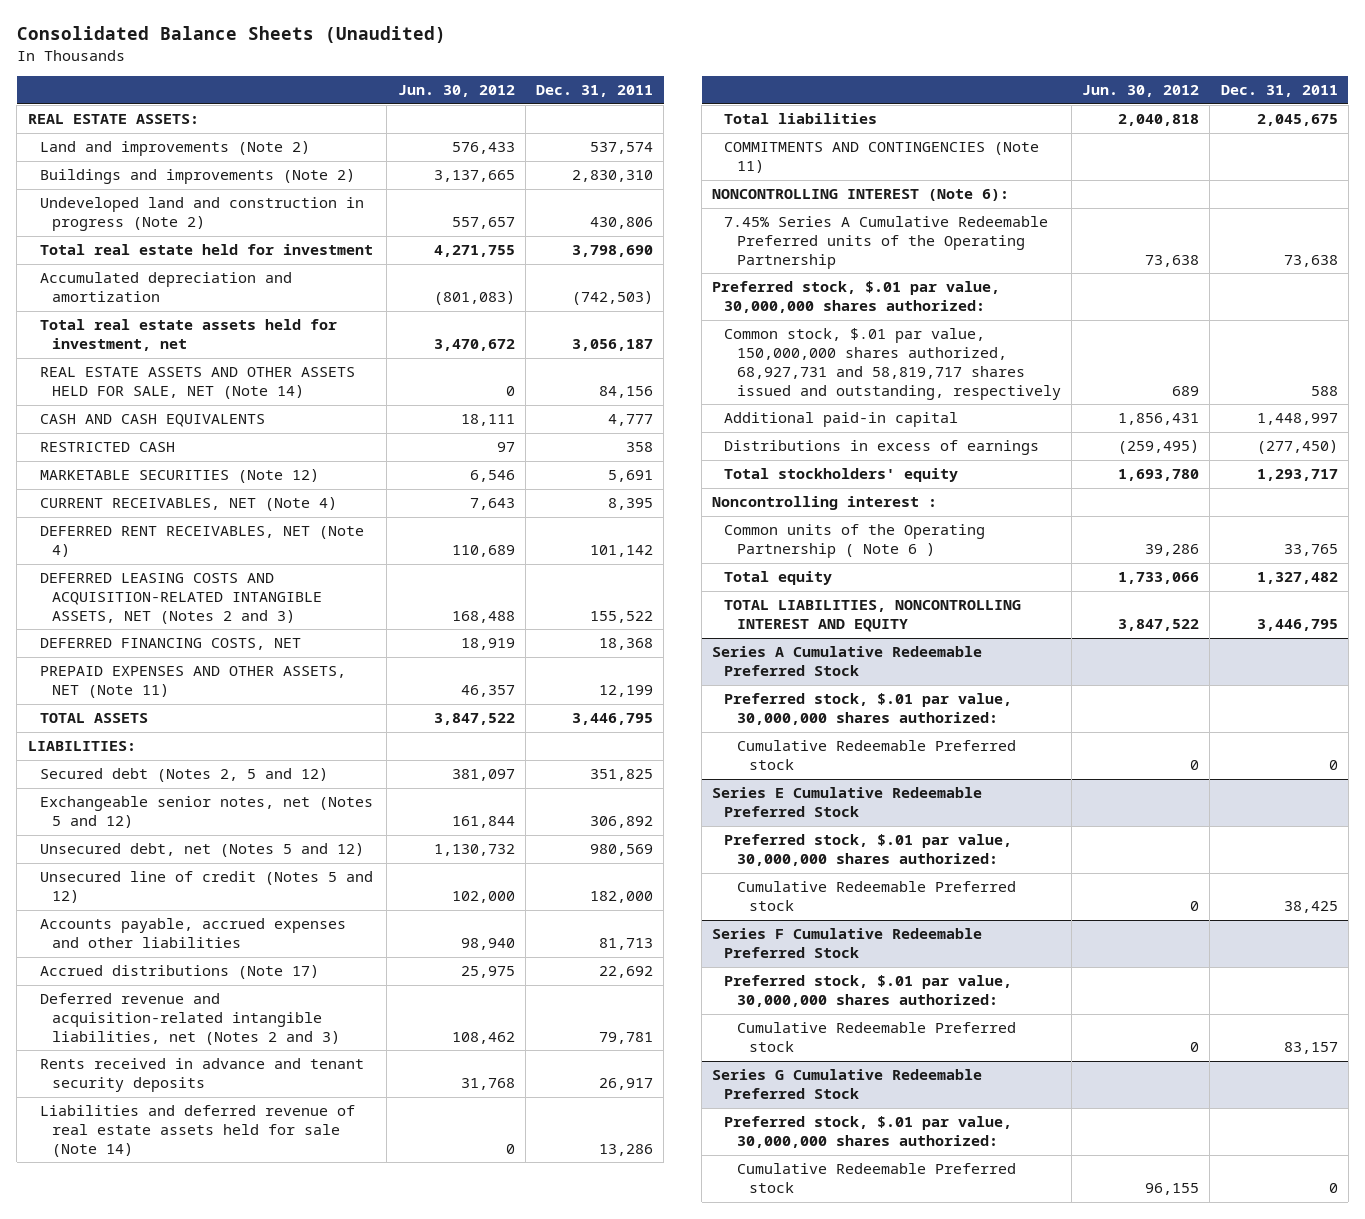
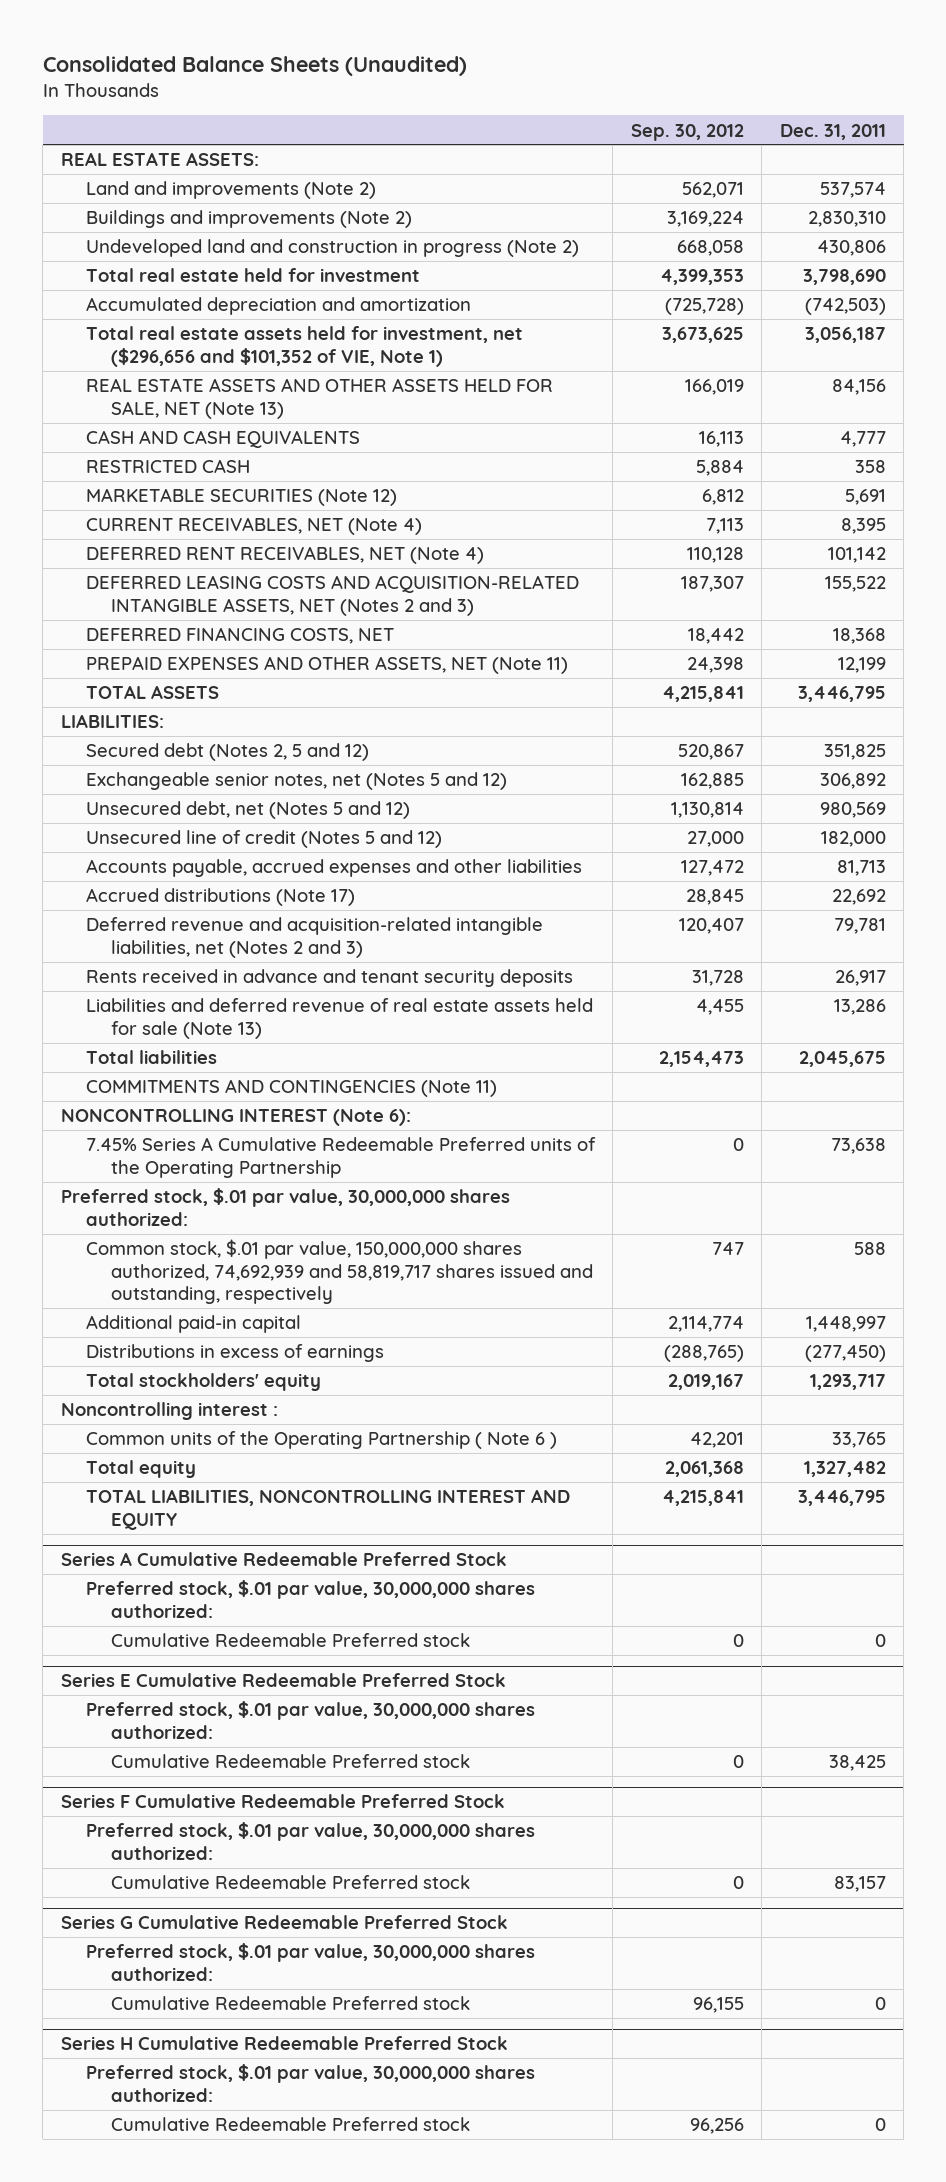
- | Jun. 30, 2012 | Dec. 31, 2011
+ | Sep. 30, 2012 | Dec. 31, 2011
- Total real estate assets held for investment, net | 3,470,672 | 3,056,187
- REAL ESTATE ASSETS AND OTHER ASSETS HELD FOR SALE, NET (Note 14) | 0 | 84,156
+ Total real estate assets held for investment, net ($296,656 and $101,352 of VIE, Note 1) | 3,673,625 | 3,056,187
+ REAL ESTATE ASSETS AND OTHER ASSETS HELD FOR SALE, NET (Note 13) | 166,019 | 84,156
- Liabilities and deferred revenue of real estate assets held for sale (Note 14) | 0 | 13,286
+ Liabilities and deferred revenue of real estate assets held for sale (Note 13) | 4,455 | 13,286
- Common stock, $.01 par value, 150,000,000 shares authorized, 68,927,731 and 58,819,717 shares issued and outstanding, respectively | 689 | 588
+ Common stock, $.01 par value, 150,000,000 shares authorized, 74,692,939 and 58,819,717 shares issued and outstanding, respectively | 747 | 588
+ Series H Cumulative Redeemable Preferred Stock
+ Preferred stock, $.01 par value, 30,000,000 shares authorized:
+ Cumulative Redeemable Preferred stock | 96,256 | 0

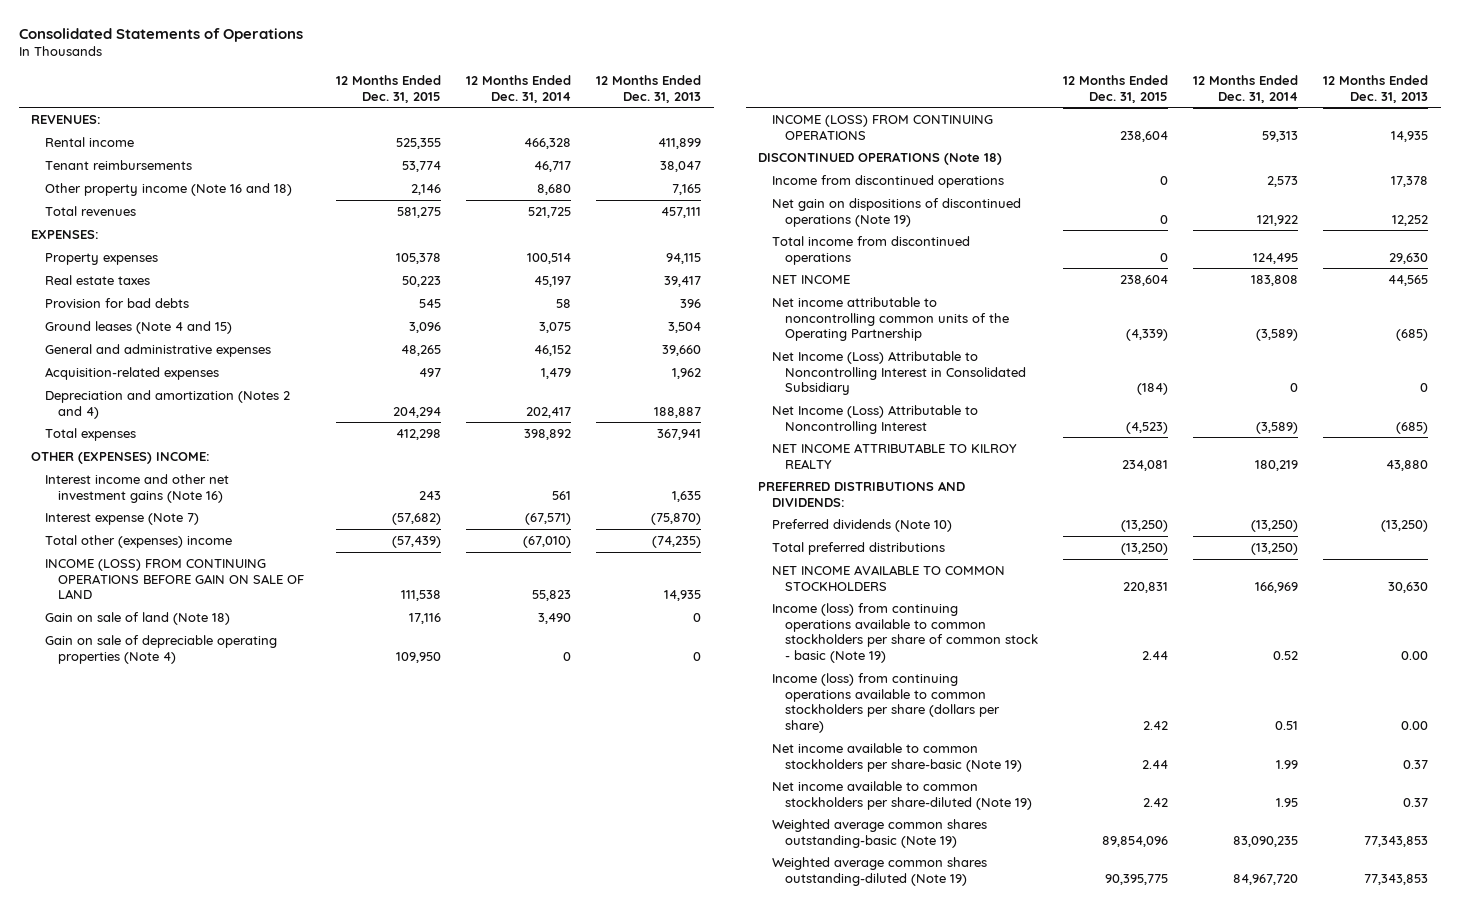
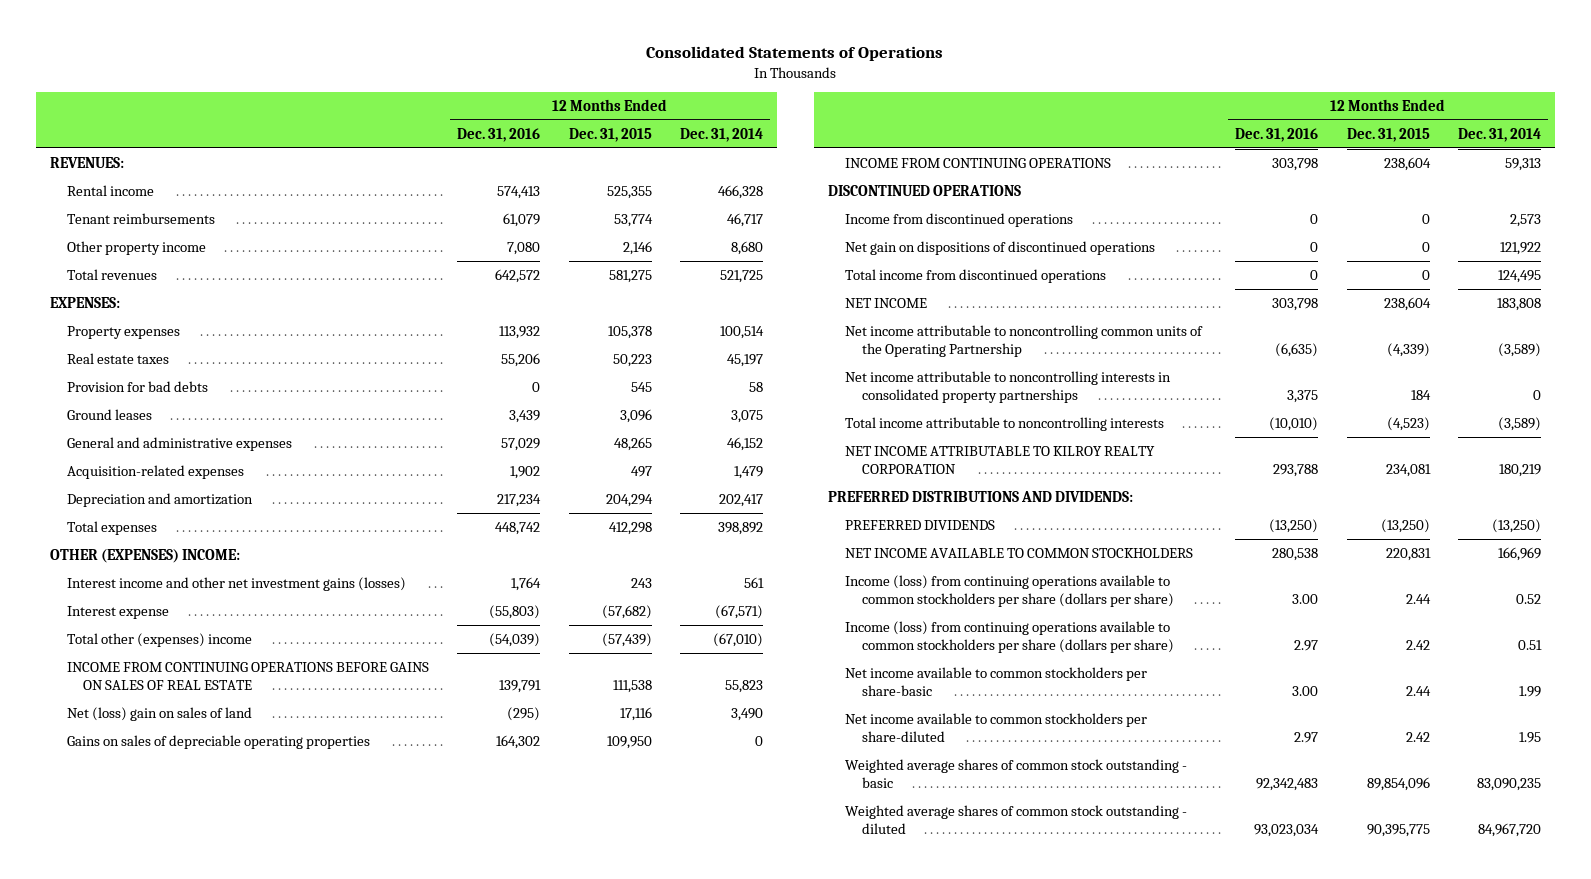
- | 12 Months Ended Dec. 31, 2015 | 12 Months Ended Dec. 31, 2014 | 12 Months Ended Dec. 31, 2013
+ | 12 Months Ended Dec. 31, 2016 | 12 Months Ended Dec. 31, 2015 | 12 Months Ended Dec. 31, 2014
- Other property income (Note 16 and 18) | 2,146 | 8,680 | 7,165
+ Other property income | 7,080 | 2,146 | 8,680
- Ground leases (Note 4 and 15) | 3,096 | 3,075 | 3,504
+ Ground leases | 3,439 | 3,096 | 3,075
- Depreciation and amortization (Notes 2 and 4) | 204,294 | 202,417 | 188,887
+ Depreciation and amortization | 217,234 | 204,294 | 202,417
- Interest income and other net investment gains (Note 16) | 243 | 561 | 1,635
- Interest expense (Note 7) | (57,682) | (67,571) | (75,870)
+ Interest income and other net investment gains (losses) | 1,764 | 243 | 561
+ Interest expense | (55,803) | (57,682) | (67,571)
- INCOME (LOSS) FROM CONTINUING OPERATIONS BEFORE GAIN ON SALE OF LAND | 111,538 | 55,823 | 14,935
- Gain on sale of land (Note 18) | 17,116 | 3,490 | 0
- Gain on sale of depreciable operating properties (Note 4) | 109,950 | 0 | 0
- INCOME (LOSS) FROM CONTINUING OPERATIONS | 238,604 | 59,313 | 14,935
- DISCONTINUED OPERATIONS (Note 18)
+ INCOME FROM CONTINUING OPERATIONS BEFORE GAINS ON SALES OF REAL ESTATE | 139,791 | 111,538 | 55,823
+ Net (loss) gain on sales of land | (295) | 17,116 | 3,490
+ Gains on sales of depreciable operating properties | 164,302 | 109,950 | 0
+ INCOME FROM CONTINUING OPERATIONS | 303,798 | 238,604 | 59,313
+ DISCONTINUED OPERATIONS
- Net gain on dispositions of discontinued operations (Note 19) | 0 | 121,922 | 12,252
+ Net gain on dispositions of discontinued operations | 0 | 0 | 121,922
- Net Income (Loss) Attributable to Noncontrolling Interest in Consolidated Subsidiary | (184) | 0 | 0
- Net Income (Loss) Attributable to Noncontrolling Interest | (4,523) | (3,589) | (685)
- NET INCOME ATTRIBUTABLE TO KILROY REALTY | 234,081 | 180,219 | 43,880
+ Net income attributable to noncontrolling interests in consolidated property partnerships | 3,375 | 184 | 0
+ Total income attributable to noncontrolling interests | (10,010) | (4,523) | (3,589)
+ NET INCOME ATTRIBUTABLE TO KILROY REALTY CORPORATION | 293,788 | 234,081 | 180,219
- Preferred dividends (Note 10) | (13,250) | (13,250) | (13,250)
- Total preferred distributions | (13,250) | (13,250) |
+ PREFERRED DIVIDENDS | (13,250) | (13,250) | (13,250)
- Income (loss) from continuing operations available to common stockholders per share of common stock - basic (Note 19) | 2.44 | 0.52 | 0.00
+ Income (loss) from continuing operations available to common stockholders per share (dollars per share) | 3.00 | 2.44 | 0.52
- Net income available to common stockholders per share-basic (Note 19) | 2.44 | 1.99 | 0.37
- Net income available to common stockholders per share-diluted (Note 19) | 2.42 | 1.95 | 0.37
- Weighted average common shares outstanding-basic (Note 19) | 89,854,096 | 83,090,235 | 77,343,853
- Weighted average common shares outstanding-diluted (Note 19) | 90,395,775 | 84,967,720 | 77,343,853
+ Net income available to common stockholders per share-basic | 3.00 | 2.44 | 1.99
+ Net income available to common stockholders per share-diluted | 2.97 | 2.42 | 1.95
+ Weighted average shares of common stock outstanding - basic | 92,342,483 | 89,854,096 | 83,090,235
+ Weighted average shares of common stock outstanding - diluted | 93,023,034 | 90,395,775 | 84,967,720

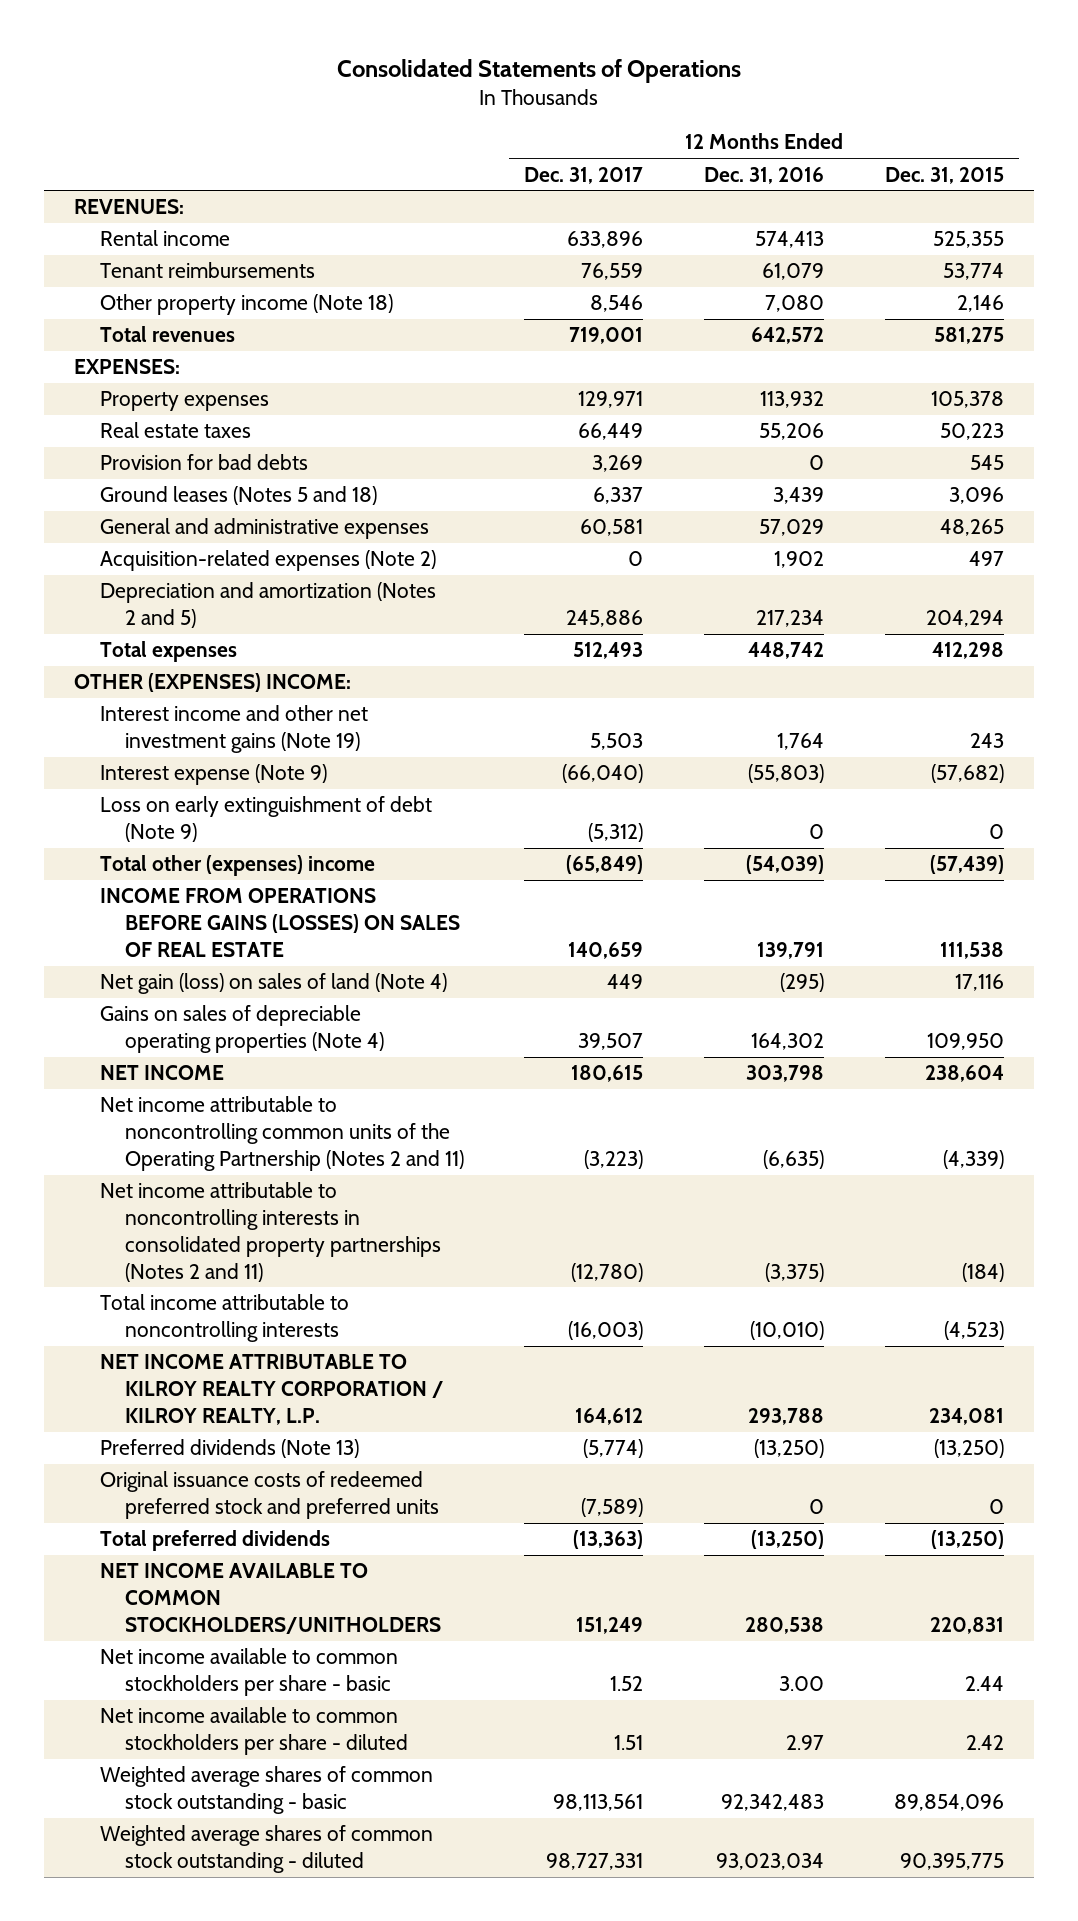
- | 12 Months Ended Dec. 31, 2016 | 12 Months Ended Dec. 31, 2015 | 12 Months Ended Dec. 31, 2014
+ | 12 Months Ended Dec. 31, 2017 | 12 Months Ended Dec. 31, 2016 | 12 Months Ended Dec. 31, 2015
- Other property income | 7,080 | 2,146 | 8,680
+ Other property income (Note 18) | 8,546 | 7,080 | 2,146
- Ground leases | 3,439 | 3,096 | 3,075
+ Ground leases (Notes 5 and 18) | 6,337 | 3,439 | 3,096
- Acquisition-related expenses | 1,902 | 497 | 1,479
- Depreciation and amortization | 217,234 | 204,294 | 202,417
+ Acquisition-related expenses (Note 2) | 0 | 1,902 | 497
+ Depreciation and amortization (Notes 2 and 5) | 245,886 | 217,234 | 204,294
- Interest income and other net investment gains (losses) | 1,764 | 243 | 561
- Interest expense | (55,803) | (57,682) | (67,571)
+ Interest income and other net investment gains (Note 19) | 5,503 | 1,764 | 243
+ Interest expense (Note 9) | (66,040) | (55,803) | (57,682)
+ Loss on early extinguishment of debt (Note 9) | (5,312) | 0 | 0
- INCOME FROM CONTINUING OPERATIONS BEFORE GAINS ON SALES OF REAL ESTATE | 139,791 | 111,538 | 55,823
- Net (loss) gain on sales of land | (295) | 17,116 | 3,490
- Gains on sales of depreciable operating properties | 164,302 | 109,950 | 0
- INCOME FROM CONTINUING OPERATIONS | 303,798 | 238,604 | 59,313
- DISCONTINUED OPERATIONS
- Income from discontinued operations | 0 | 0 | 2,573
- Net gain on dispositions of discontinued operations | 0 | 0 | 121,922
- Total income from discontinued operations | 0 | 0 | 124,495
+ INCOME FROM OPERATIONS BEFORE GAINS (LOSSES) ON SALES OF REAL ESTATE | 140,659 | 139,791 | 111,538
+ Net gain (loss) on sales of land (Note 4) | 449 | (295) | 17,116
+ Gains on sales of depreciable operating properties (Note 4) | 39,507 | 164,302 | 109,950
- Net income attributable to noncontrolling common units of the Operating Partnership | (6,635) | (4,339) | (3,589)
- Net income attributable to noncontrolling interests in consolidated property partnerships | 3,375 | 184 | 0
+ Net income attributable to noncontrolling common units of the Operating Partnership (Notes 2 and 11) | (3,223) | (6,635) | (4,339)
+ Net income attributable to noncontrolling interests in consolidated property partnerships (Notes 2 and 11) | (12,780) | (3,375) | (184)
- NET INCOME ATTRIBUTABLE TO KILROY REALTY CORPORATION | 293,788 | 234,081 | 180,219
- PREFERRED DISTRIBUTIONS AND DIVIDENDS:
- PREFERRED DIVIDENDS | (13,250) | (13,250) | (13,250)
- NET INCOME AVAILABLE TO COMMON STOCKHOLDERS | 280,538 | 220,831 | 166,969
- Income (loss) from continuing operations available to common stockholders per share (dollars per share) | 3.00 | 2.44 | 0.52
- Income (loss) from continuing operations available to common stockholders per share (dollars per share) | 2.97 | 2.42 | 0.51
- Net income available to common stockholders per share-basic | 3.00 | 2.44 | 1.99
- Net income available to common stockholders per share-diluted | 2.97 | 2.42 | 1.95
+ NET INCOME ATTRIBUTABLE TO KILROY REALTY CORPORATION / KILROY REALTY, L.P. | 164,612 | 293,788 | 234,081
+ Preferred dividends (Note 13) | (5,774) | (13,250) | (13,250)
+ Original issuance costs of redeemed preferred stock and preferred units | (7,589) | 0 | 0
+ Total preferred dividends | (13,363) | (13,250) | (13,250)
+ NET INCOME AVAILABLE TO COMMON STOCKHOLDERS/UNITHOLDERS | 151,249 | 280,538 | 220,831
+ Net income available to common stockholders per share - basic | 1.52 | 3.00 | 2.44
+ Net income available to common stockholders per share - diluted | 1.51 | 2.97 | 2.42

